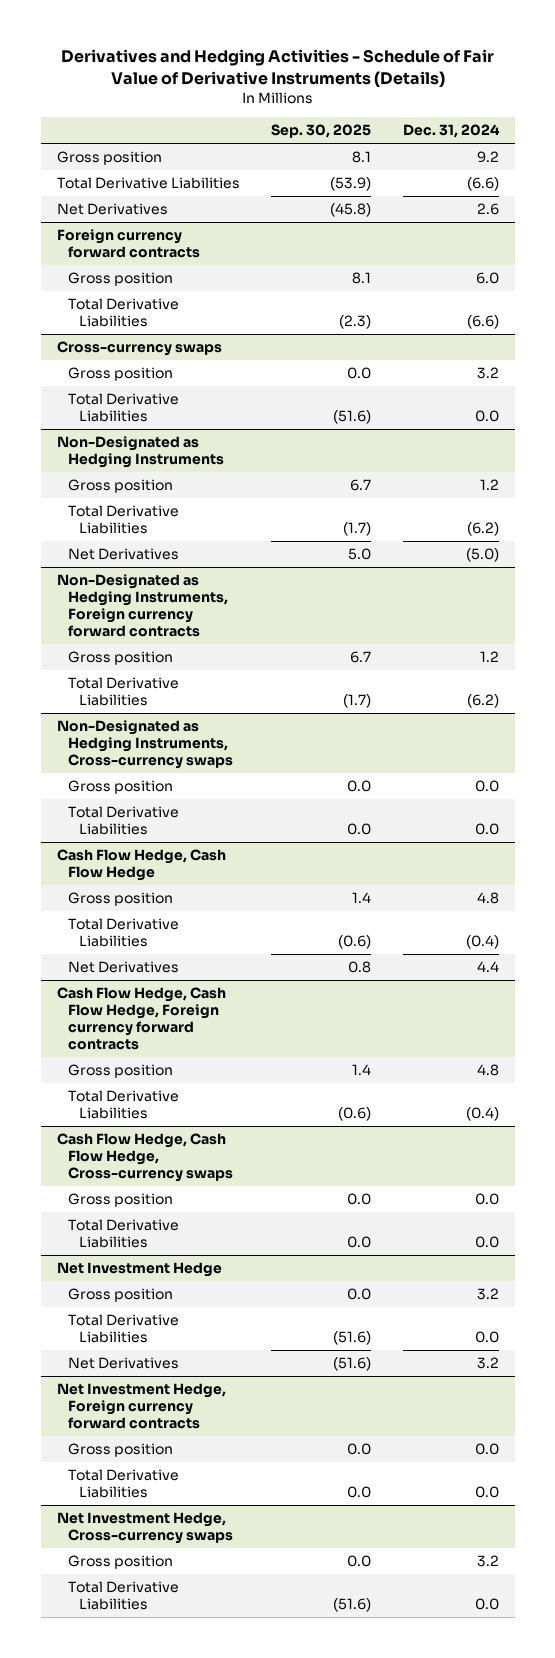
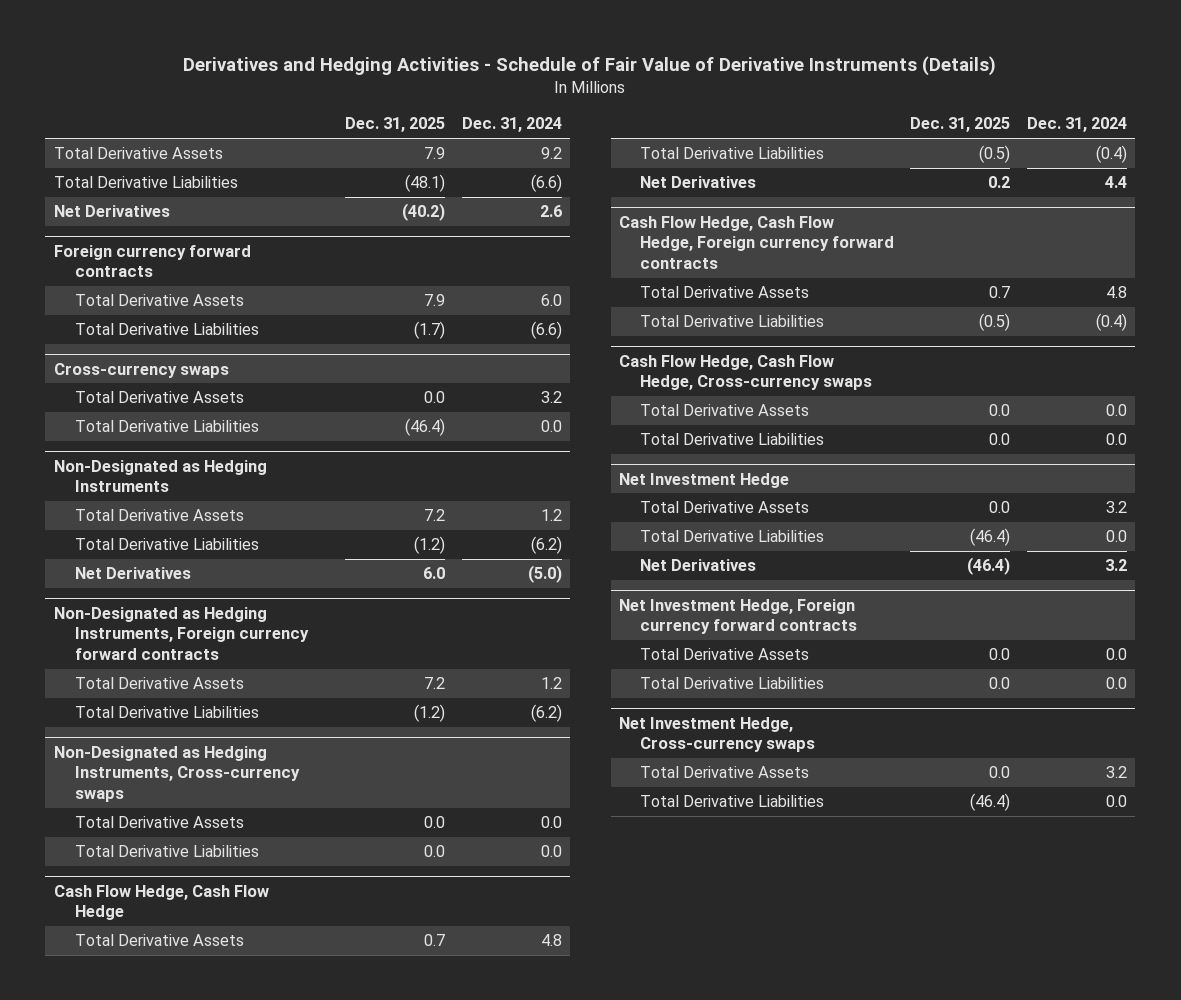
- | Sep. 30, 2025 | Dec. 31, 2024
+ | Dec. 31, 2025 | Dec. 31, 2024
- Gross position | 8.1 | 9.2
+ Total Derivative Assets | 7.9 | 9.2
@ Foreign currency forward contracts
- Gross position | 8.1 | 6.0
+ Total Derivative Assets | 7.9 | 6.0
@ Cross-currency swaps
- Gross position | 0.0 | 3.2
+ Total Derivative Assets | 0.0 | 3.2
@ Non-Designated as Hedging Instruments
- Gross position | 6.7 | 1.2
+ Total Derivative Assets | 7.2 | 1.2
@ Non-Designated as Hedging Instruments, Foreign currency forward contracts
- Gross position | 6.7 | 1.2
+ Total Derivative Assets | 7.2 | 1.2
@ Non-Designated as Hedging Instruments, Cross-currency swaps
- Gross position | 0.0 | 0.0
+ Total Derivative Assets | 0.0 | 0.0
@ Cash Flow Hedge, Cash Flow Hedge
- Gross position | 1.4 | 4.8
+ Total Derivative Assets | 0.7 | 4.8
@ Cash Flow Hedge, Cash Flow Hedge, Foreign currency forward contracts
- Gross position | 1.4 | 4.8
+ Total Derivative Assets | 0.7 | 4.8
@ Cash Flow Hedge, Cash Flow Hedge, Cross-currency swaps
- Gross position | 0.0 | 0.0
+ Total Derivative Assets | 0.0 | 0.0
@ Net Investment Hedge
- Gross position | 0.0 | 3.2
+ Total Derivative Assets | 0.0 | 3.2
@ Net Investment Hedge, Foreign currency forward contracts
- Gross position | 0.0 | 0.0
+ Total Derivative Assets | 0.0 | 0.0
@ Net Investment Hedge, Cross-currency swaps
- Gross position | 0.0 | 3.2
+ Total Derivative Assets | 0.0 | 3.2

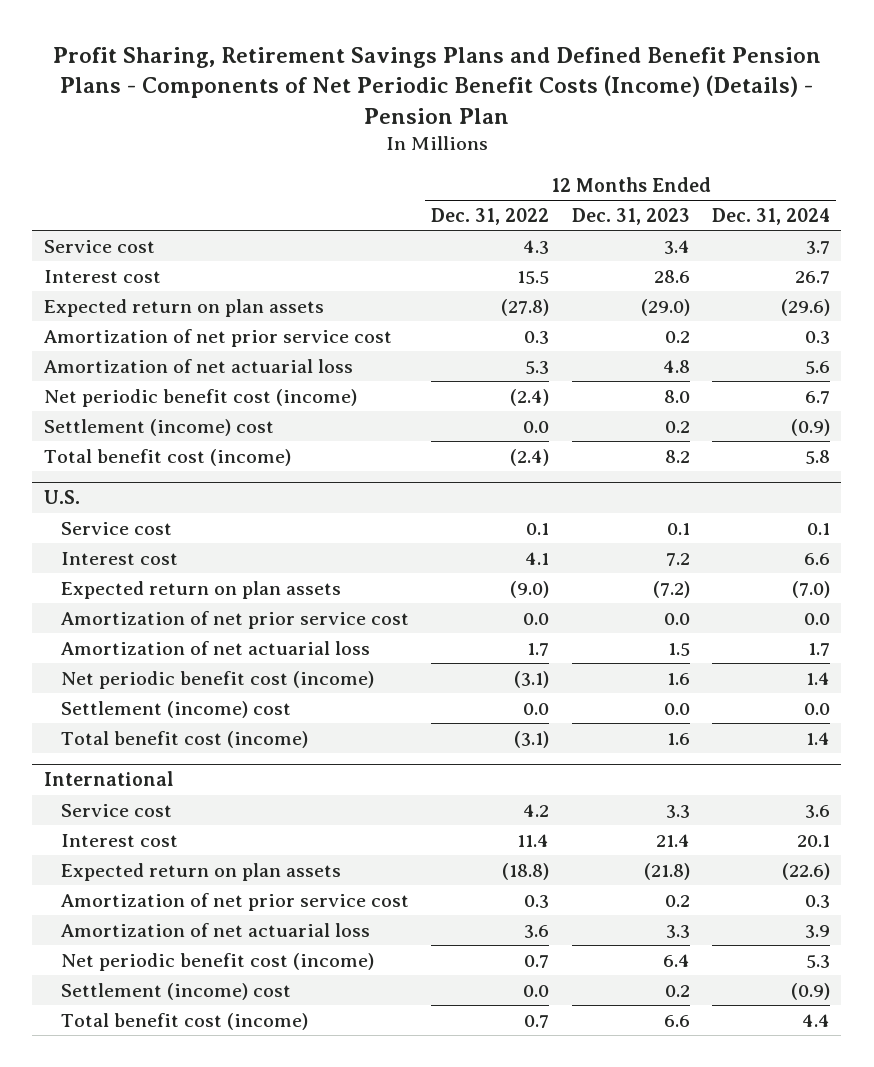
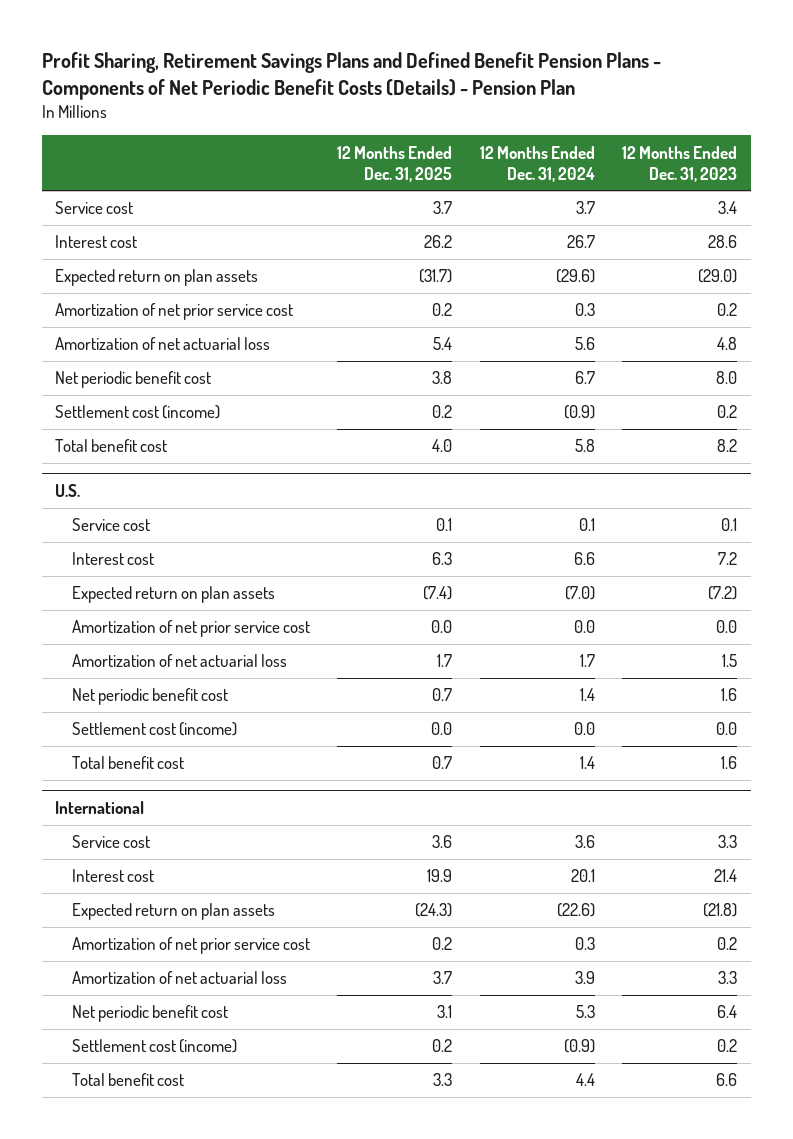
- Profit Sharing, Retirement Savings Plans and Defined Benefit Pension Plans - Components of Net Periodic Benefit Costs (Income) (Details) - Pension Plan
+ Profit Sharing, Retirement Savings Plans and Defined Benefit Pension Plans - Components of Net Periodic Benefit Costs (Details) - Pension Plan
- | 12 Months Ended Dec. 31, 2022 | 12 Months Ended Dec. 31, 2023 | 12 Months Ended Dec. 31, 2024
+ | 12 Months Ended Dec. 31, 2025 | 12 Months Ended Dec. 31, 2024 | 12 Months Ended Dec. 31, 2023
- Net periodic benefit cost (income) | (2.4) | 8.0 | 6.7
- Settlement (income) cost | 0.0 | 0.2 | (0.9)
- Total benefit cost (income) | (2.4) | 8.2 | 5.8
+ Net periodic benefit cost | 3.8 | 6.7 | 8.0
+ Settlement cost (income) | 0.2 | (0.9) | 0.2
+ Total benefit cost | 4.0 | 5.8 | 8.2
@ U.S.
- Net periodic benefit cost (income) | (3.1) | 1.6 | 1.4
- Settlement (income) cost | 0.0 | 0.0 | 0.0
- Total benefit cost (income) | (3.1) | 1.6 | 1.4
+ Net periodic benefit cost | 0.7 | 1.4 | 1.6
+ Settlement cost (income) | 0.0 | 0.0 | 0.0
+ Total benefit cost | 0.7 | 1.4 | 1.6
@ International
- Net periodic benefit cost (income) | 0.7 | 6.4 | 5.3
- Settlement (income) cost | 0.0 | 0.2 | (0.9)
- Total benefit cost (income) | 0.7 | 6.6 | 4.4
+ Net periodic benefit cost | 3.1 | 5.3 | 6.4
+ Settlement cost (income) | 0.2 | (0.9) | 0.2
+ Total benefit cost | 3.3 | 4.4 | 6.6

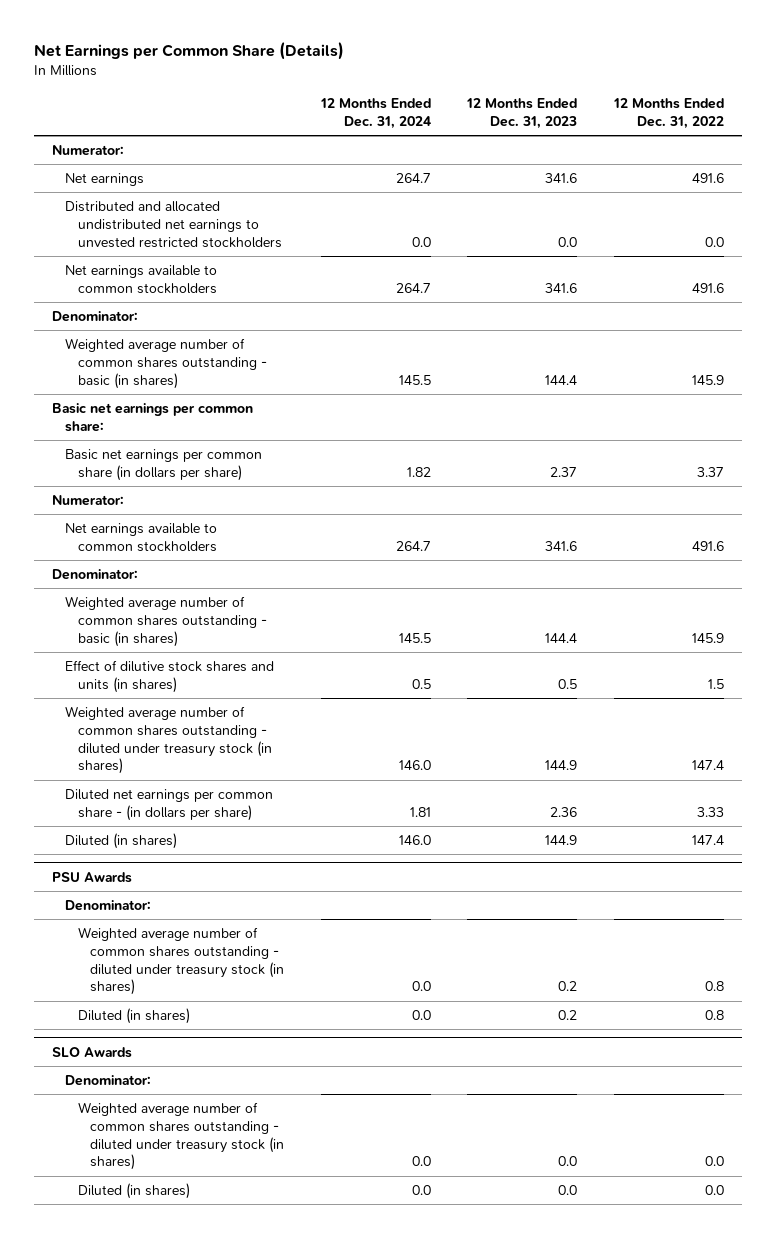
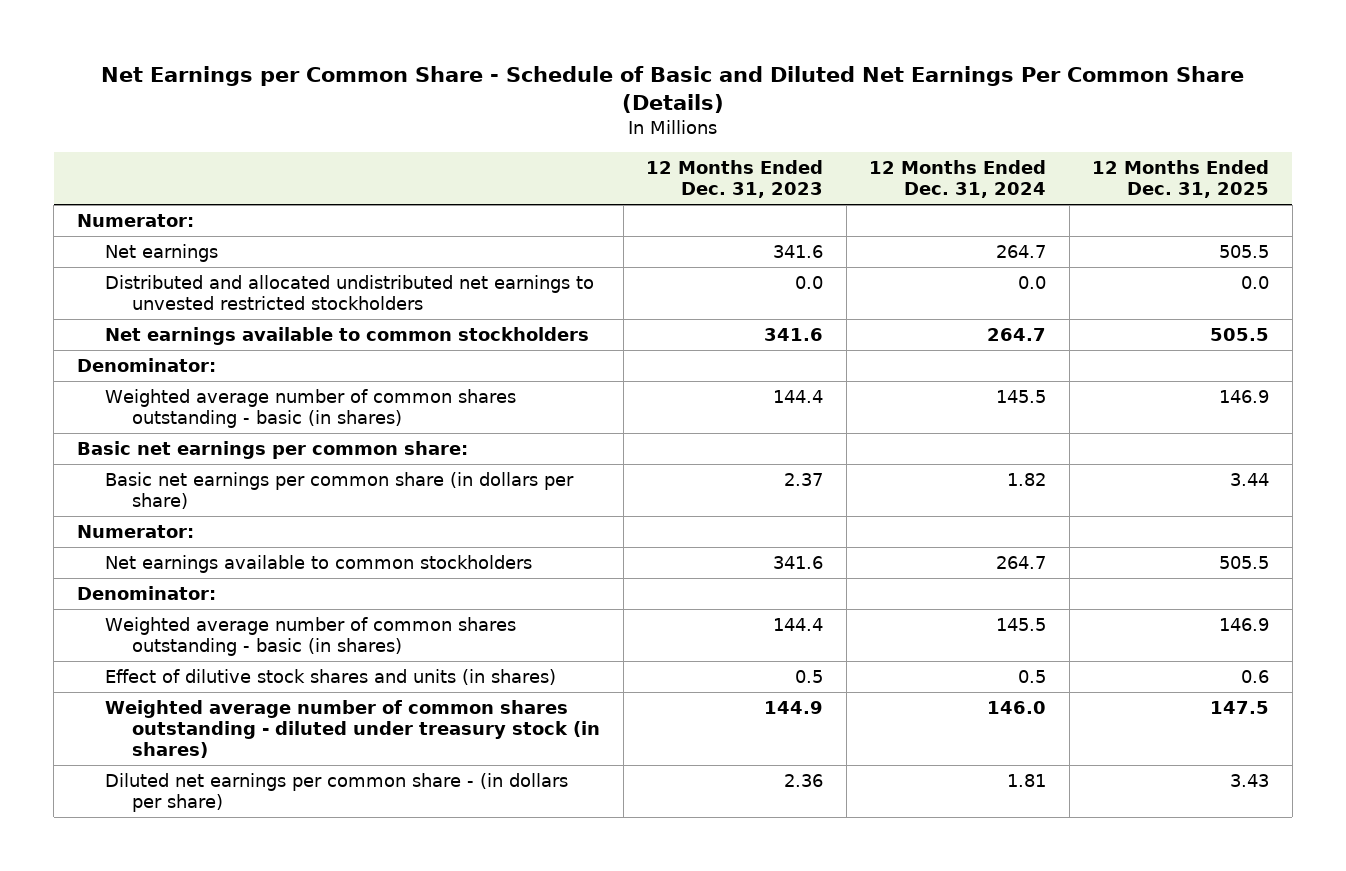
- Net Earnings per Common Share (Details)
+ Net Earnings per Common Share - Schedule of Basic and Diluted Net Earnings Per Common Share (Details)
- | 12 Months Ended Dec. 31, 2024 | 12 Months Ended Dec. 31, 2023 | 12 Months Ended Dec. 31, 2022
+ | 12 Months Ended Dec. 31, 2023 | 12 Months Ended Dec. 31, 2024 | 12 Months Ended Dec. 31, 2025
- Diluted (in shares) | 146.0 | 144.9 | 147.4
- PSU Awards
- Denominator:
- Weighted average number of common shares outstanding - diluted under treasury stock (in shares) | 0.0 | 0.2 | 0.8
- Diluted (in shares) | 0.0 | 0.2 | 0.8
- SLO Awards
- Denominator:
- Weighted average number of common shares outstanding - diluted under treasury stock (in shares) | 0.0 | 0.0 | 0.0
- Diluted (in shares) | 0.0 | 0.0 | 0.0

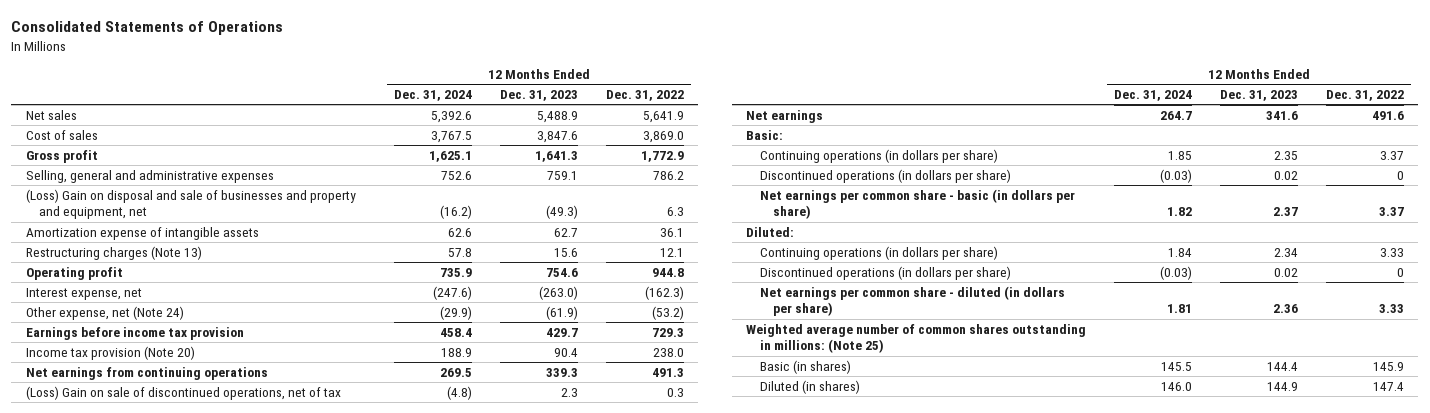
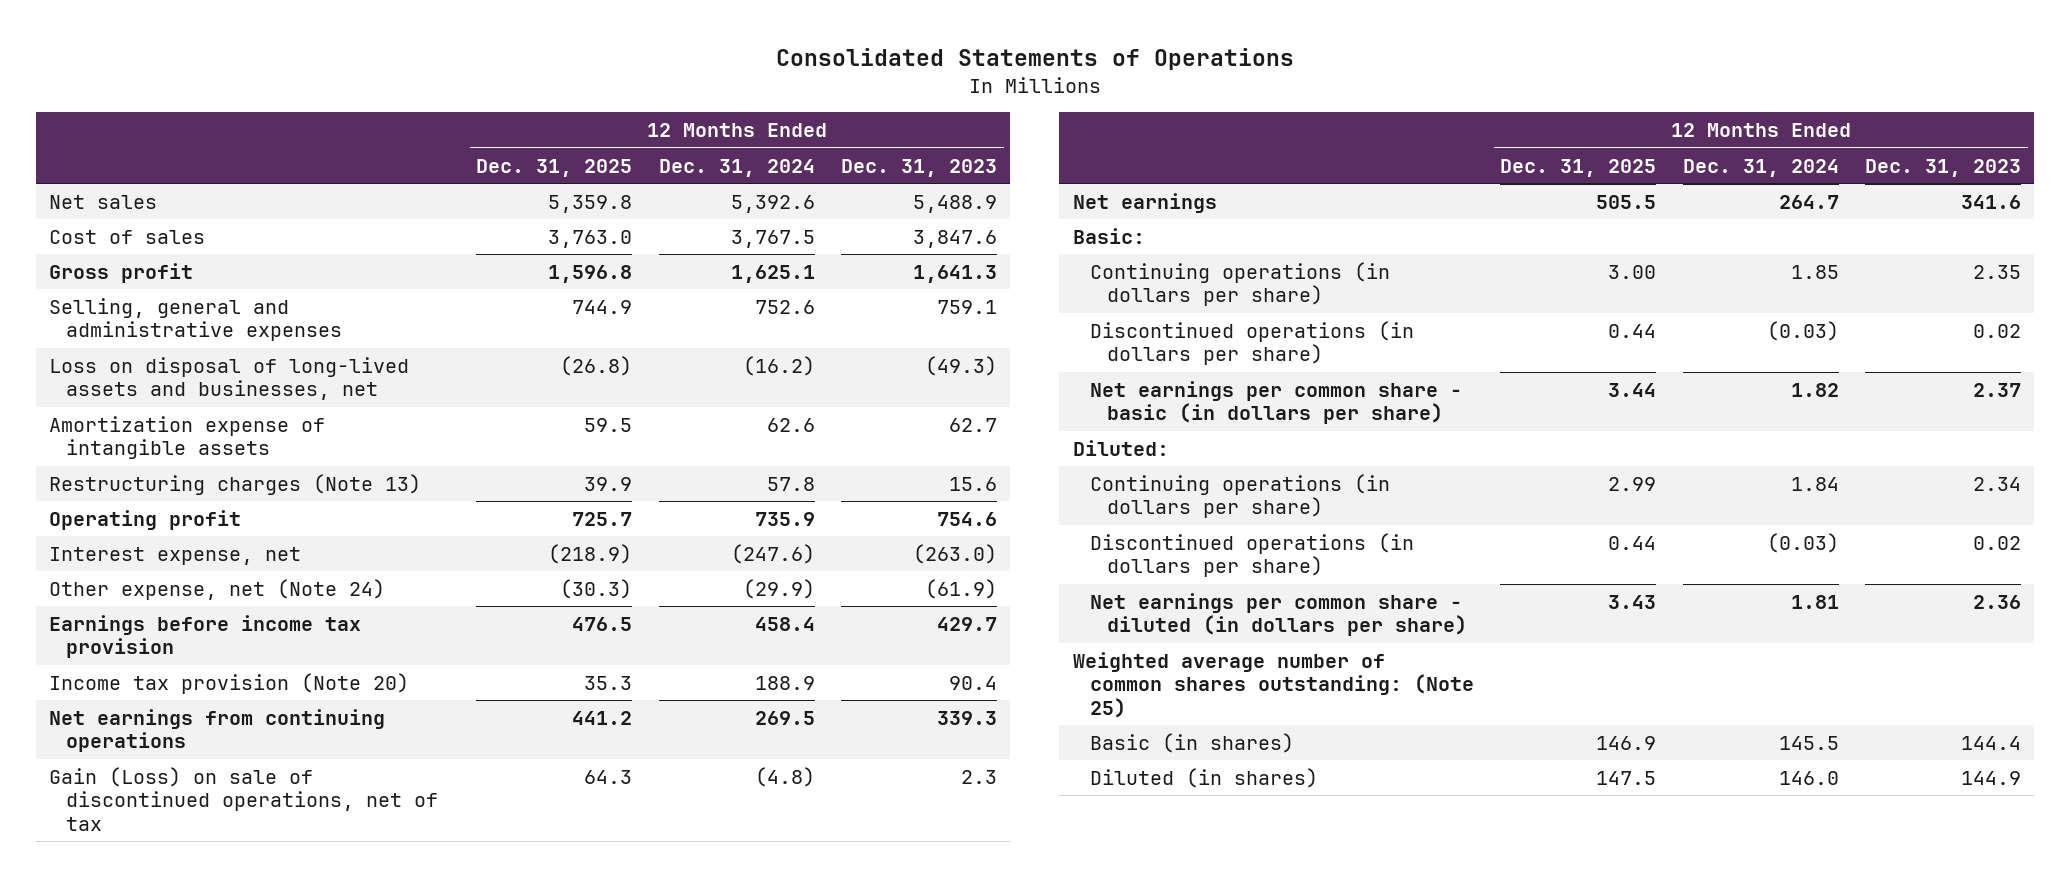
- | 12 Months Ended Dec. 31, 2024 | 12 Months Ended Dec. 31, 2023 | 12 Months Ended Dec. 31, 2022
+ | 12 Months Ended Dec. 31, 2025 | 12 Months Ended Dec. 31, 2024 | 12 Months Ended Dec. 31, 2023
- (Loss) Gain on disposal and sale of businesses and property and equipment, net | (16.2) | (49.3) | 6.3
+ Loss on disposal of long-lived assets and businesses, net | (26.8) | (16.2) | (49.3)
- (Loss) Gain on sale of discontinued operations, net of tax | (4.8) | 2.3 | 0.3
+ Gain (Loss) on sale of discontinued operations, net of tax | 64.3 | (4.8) | 2.3
- Weighted average number of common shares outstanding in millions: (Note 25)
+ Weighted average number of common shares outstanding: (Note 25)

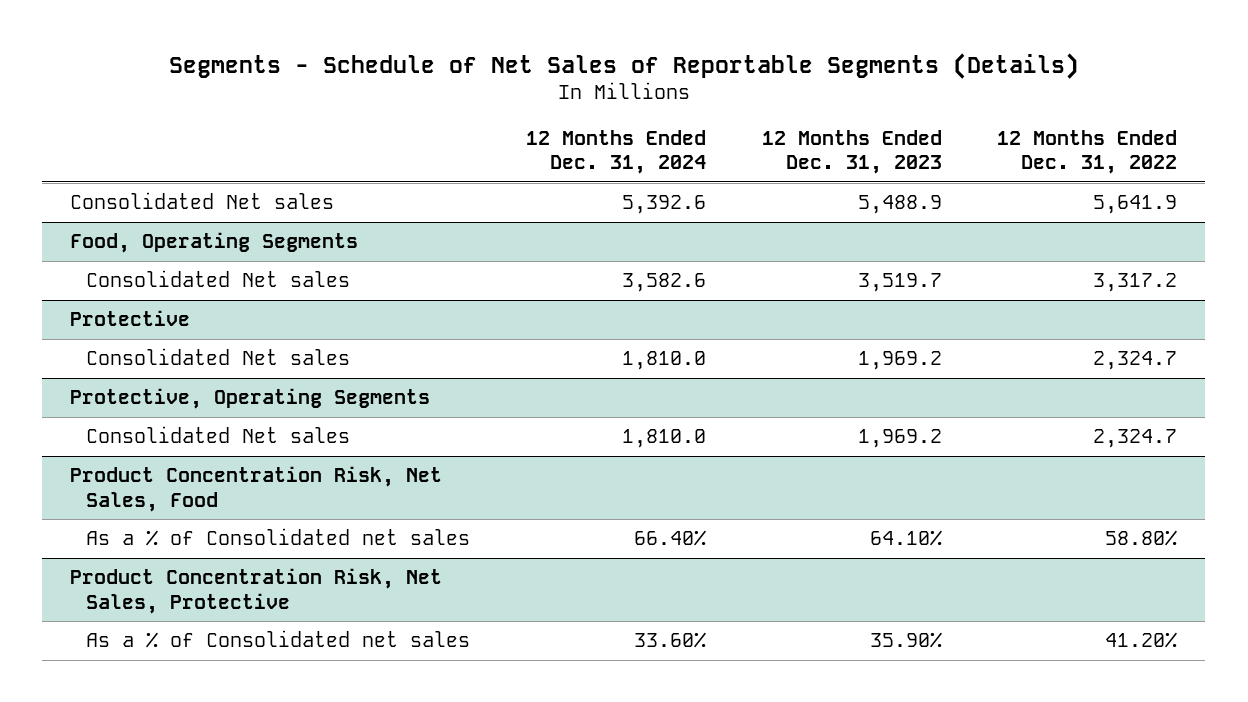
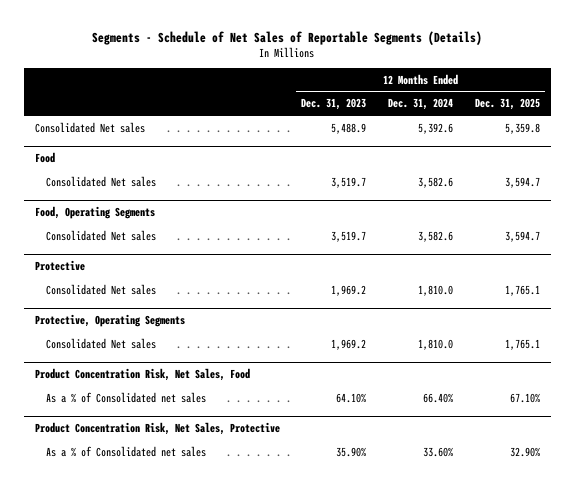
- | 12 Months Ended Dec. 31, 2024 | 12 Months Ended Dec. 31, 2023 | 12 Months Ended Dec. 31, 2022
+ | 12 Months Ended Dec. 31, 2023 | 12 Months Ended Dec. 31, 2024 | 12 Months Ended Dec. 31, 2025
+ Food
+ Consolidated Net sales | 3,519.7 | 3,582.6 | 3,594.7

